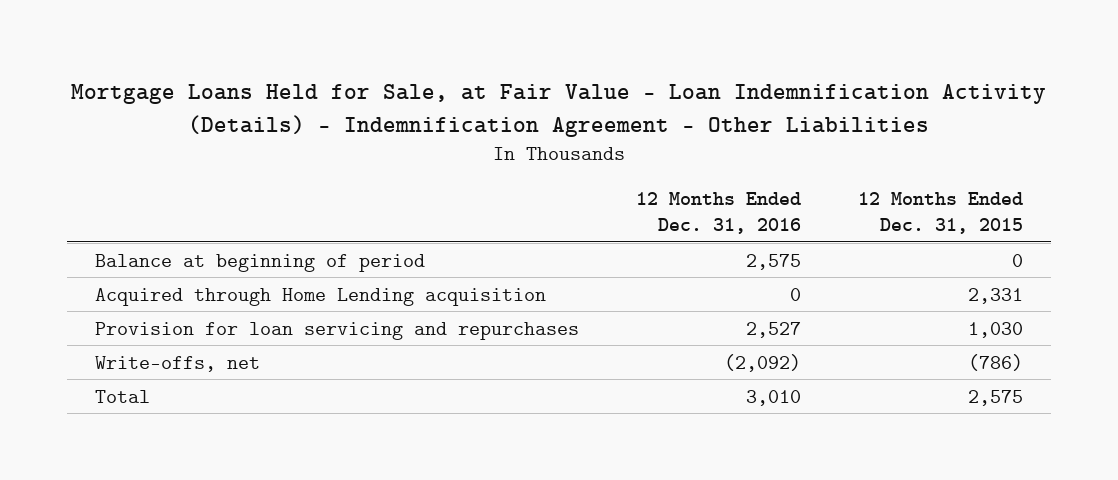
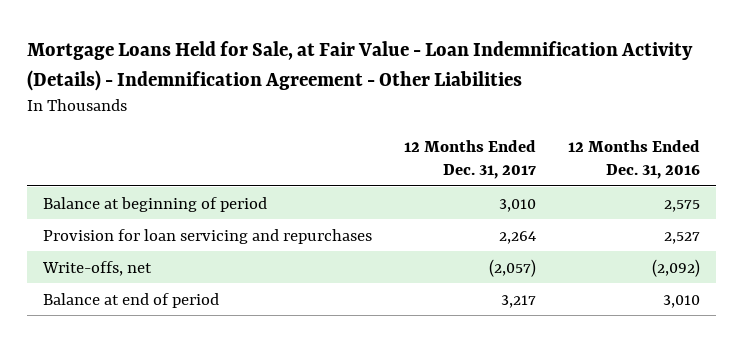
- | 12 Months Ended Dec. 31, 2016 | 12 Months Ended Dec. 31, 2015
+ | 12 Months Ended Dec. 31, 2017 | 12 Months Ended Dec. 31, 2016
- Acquired through Home Lending acquisition | 0 | 2,331
- Total | 3,010 | 2,575
+ Balance at end of period | 3,217 | 3,010

